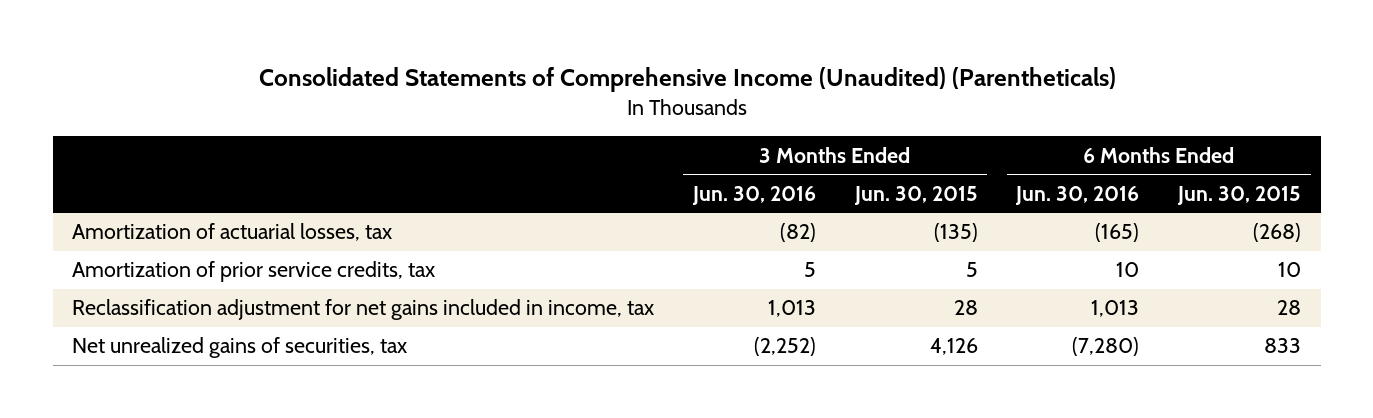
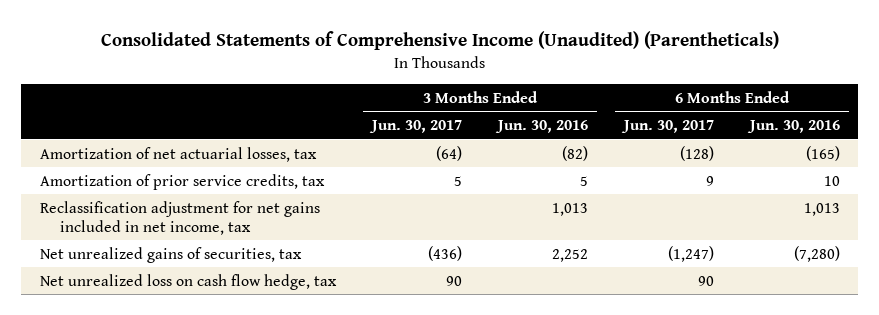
- | 3 Months Ended Jun. 30, 2016 | 3 Months Ended Jun. 30, 2015 | 6 Months Ended Jun. 30, 2016 | 6 Months Ended Jun. 30, 2015
+ | 3 Months Ended Jun. 30, 2017 | 3 Months Ended Jun. 30, 2016 | 6 Months Ended Jun. 30, 2017 | 6 Months Ended Jun. 30, 2016
- Amortization of actuarial losses, tax | (82) | (135) | (165) | (268)
+ Amortization of net actuarial losses, tax | (64) | (82) | (128) | (165)
- Reclassification adjustment for net gains included in income, tax | 1,013 | 28 | 1,013 | 28
- Net unrealized gains of securities, tax | (2,252) | 4,126 | (7,280) | 833
+ Reclassification adjustment for net gains included in net income, tax | | 1,013 | | 1,013
+ Net unrealized gains of securities, tax | (436) | 2,252 | (1,247) | (7,280)
+ Net unrealized loss on cash flow hedge, tax | 90 | | 90 |

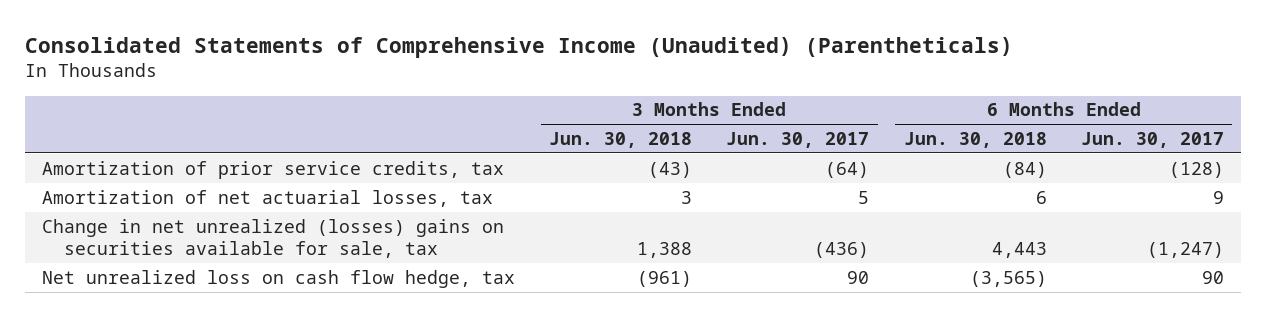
- | 3 Months Ended Jun. 30, 2017 | 3 Months Ended Jun. 30, 2016 | 6 Months Ended Jun. 30, 2017 | 6 Months Ended Jun. 30, 2016
+ | 3 Months Ended Jun. 30, 2018 | 3 Months Ended Jun. 30, 2017 | 6 Months Ended Jun. 30, 2018 | 6 Months Ended Jun. 30, 2017
- Amortization of net actuarial losses, tax | (64) | (82) | (128) | (165)
- Amortization of prior service credits, tax | 5 | 5 | 9 | 10
- Reclassification adjustment for net gains included in net income, tax | | 1,013 | | 1,013
- Net unrealized gains of securities, tax | (436) | 2,252 | (1,247) | (7,280)
+ Amortization of prior service credits, tax | (43) | (64) | (84) | (128)
+ Amortization of net actuarial losses, tax | 3 | 5 | 6 | 9
+ Change in net unrealized (losses) gains on securities available for sale, tax | 1,388 | (436) | 4,443 | (1,247)

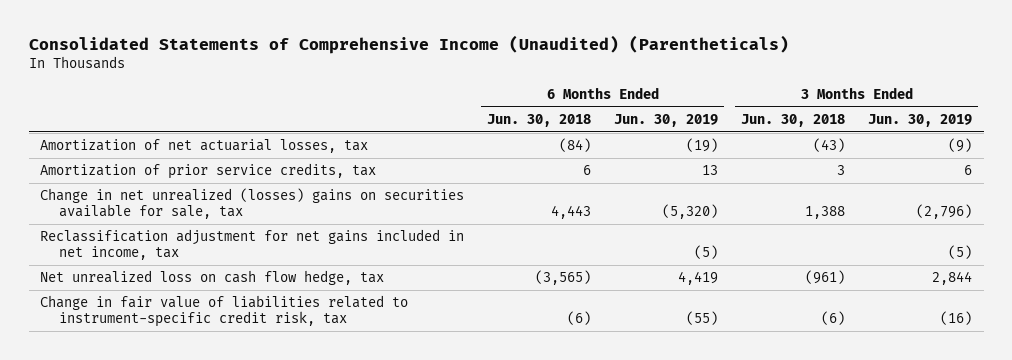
- | 3 Months Ended Jun. 30, 2018 | 3 Months Ended Jun. 30, 2017 | 6 Months Ended Jun. 30, 2018 | 6 Months Ended Jun. 30, 2017
+ | 6 Months Ended Jun. 30, 2018 | 6 Months Ended Jun. 30, 2019 | 3 Months Ended Jun. 30, 2018 | 3 Months Ended Jun. 30, 2019
- Amortization of prior service credits, tax | (43) | (64) | (84) | (128)
- Amortization of net actuarial losses, tax | 3 | 5 | 6 | 9
+ Amortization of net actuarial losses, tax | (84) | (19) | (43) | (9)
+ Amortization of prior service credits, tax | 6 | 13 | 3 | 6
+ Reclassification adjustment for net gains included in net income, tax | | (5) | | (5)
+ Change in fair value of liabilities related to instrument-specific credit risk, tax | (6) | (55) | (6) | (16)

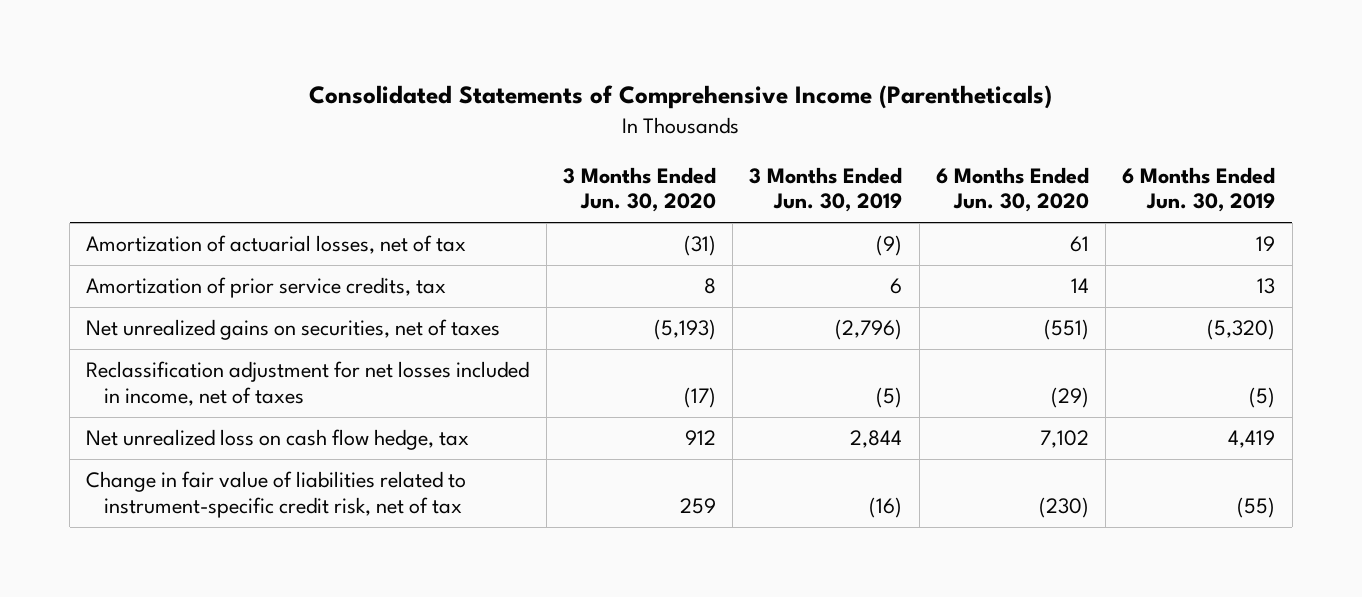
- Consolidated Statements of Comprehensive Income (Unaudited) (Parentheticals)
+ Consolidated Statements of Comprehensive Income (Parentheticals)
- | 6 Months Ended Jun. 30, 2018 | 6 Months Ended Jun. 30, 2019 | 3 Months Ended Jun. 30, 2018 | 3 Months Ended Jun. 30, 2019
+ | 3 Months Ended Jun. 30, 2020 | 3 Months Ended Jun. 30, 2019 | 6 Months Ended Jun. 30, 2020 | 6 Months Ended Jun. 30, 2019
- Amortization of net actuarial losses, tax | (84) | (19) | (43) | (9)
+ Amortization of actuarial losses, net of tax | (31) | (9) | 61 | 19
- Change in net unrealized (losses) gains on securities available for sale, tax | 4,443 | (5,320) | 1,388 | (2,796)
- Reclassification adjustment for net gains included in net income, tax | | (5) | | (5)
+ Net unrealized gains on securities, net of taxes | (5,193) | (2,796) | (551) | (5,320)
+ Reclassification adjustment for net losses included in income, net of taxes | (17) | (5) | (29) | (5)
- Change in fair value of liabilities related to instrument-specific credit risk, tax | (6) | (55) | (6) | (16)
+ Change in fair value of liabilities related to instrument-specific credit risk, net of tax | 259 | (16) | (230) | (55)

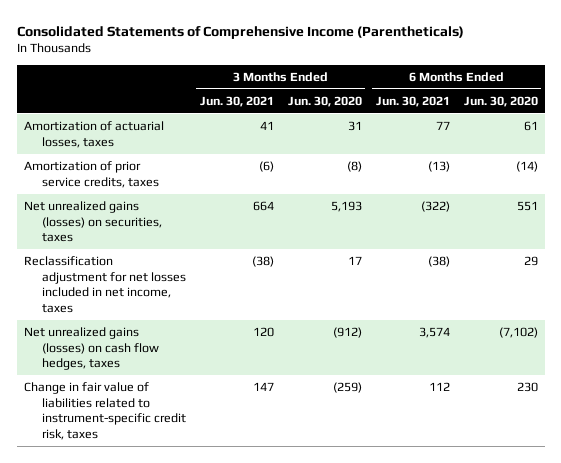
- | 3 Months Ended Jun. 30, 2020 | 3 Months Ended Jun. 30, 2019 | 6 Months Ended Jun. 30, 2020 | 6 Months Ended Jun. 30, 2019
+ | 3 Months Ended Jun. 30, 2021 | 3 Months Ended Jun. 30, 2020 | 6 Months Ended Jun. 30, 2021 | 6 Months Ended Jun. 30, 2020
- Amortization of actuarial losses, net of tax | (31) | (9) | 61 | 19
- Amortization of prior service credits, tax | 8 | 6 | 14 | 13
- Net unrealized gains on securities, net of taxes | (5,193) | (2,796) | (551) | (5,320)
- Reclassification adjustment for net losses included in income, net of taxes | (17) | (5) | (29) | (5)
- Net unrealized loss on cash flow hedge, tax | 912 | 2,844 | 7,102 | 4,419
- Change in fair value of liabilities related to instrument-specific credit risk, net of tax | 259 | (16) | (230) | (55)
+ Amortization of actuarial losses, taxes | 41 | 31 | 77 | 61
+ Amortization of prior service credits, taxes | (6) | (8) | (13) | (14)
+ Net unrealized gains (losses) on securities, taxes | 664 | 5,193 | (322) | 551
+ Reclassification adjustment for net losses included in net income, taxes | (38) | 17 | (38) | 29
+ Net unrealized gains (losses) on cash flow hedges, taxes | 120 | (912) | 3,574 | (7,102)
+ Change in fair value of liabilities related to instrument-specific credit risk, taxes | 147 | (259) | 112 | 230

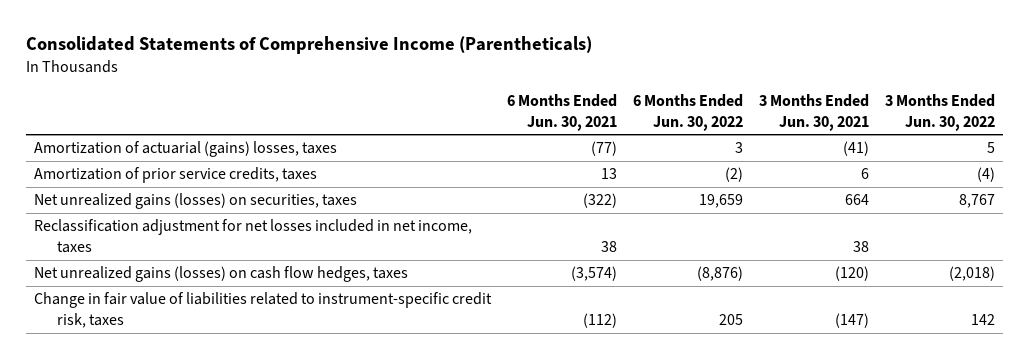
- | 3 Months Ended Jun. 30, 2021 | 3 Months Ended Jun. 30, 2020 | 6 Months Ended Jun. 30, 2021 | 6 Months Ended Jun. 30, 2020
+ | 6 Months Ended Jun. 30, 2021 | 6 Months Ended Jun. 30, 2022 | 3 Months Ended Jun. 30, 2021 | 3 Months Ended Jun. 30, 2022
- Amortization of actuarial losses, taxes | 41 | 31 | 77 | 61
- Amortization of prior service credits, taxes | (6) | (8) | (13) | (14)
+ Amortization of actuarial (gains) losses, taxes | (77) | 3 | (41) | 5
+ Amortization of prior service credits, taxes | 13 | (2) | 6 | (4)
- Reclassification adjustment for net losses included in net income, taxes | (38) | 17 | (38) | 29
- Net unrealized gains (losses) on cash flow hedges, taxes | 120 | (912) | 3,574 | (7,102)
- Change in fair value of liabilities related to instrument-specific credit risk, taxes | 147 | (259) | 112 | 230
+ Reclassification adjustment for net losses included in net income, taxes | 38 | | 38 |
+ Net unrealized gains (losses) on cash flow hedges, taxes | (3,574) | (8,876) | (120) | (2,018)
+ Change in fair value of liabilities related to instrument-specific credit risk, taxes | (112) | 205 | (147) | 142

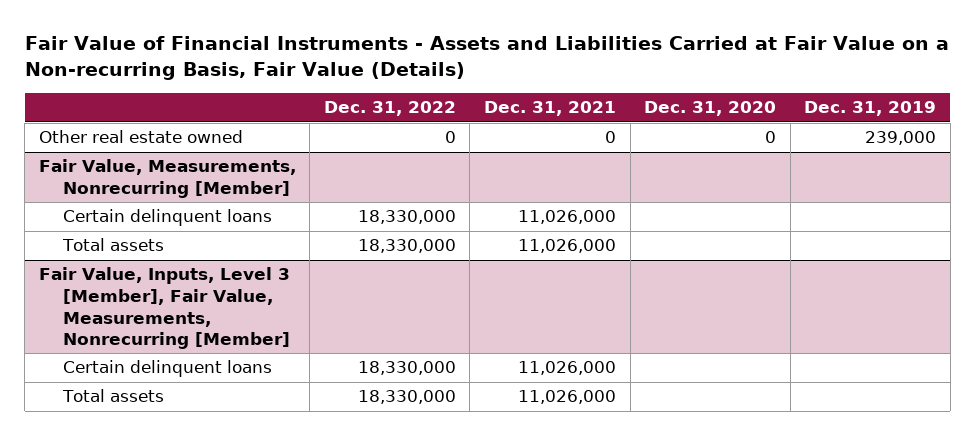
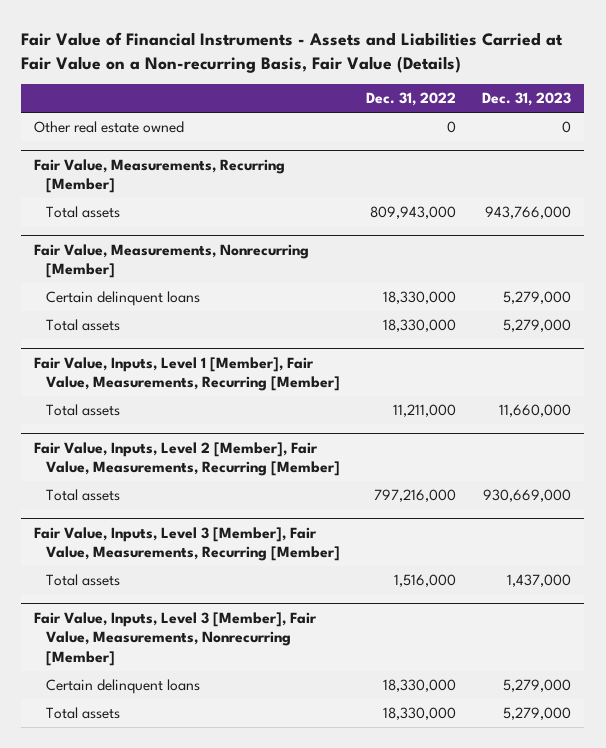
- | Dec. 31, 2022 | Dec. 31, 2021 | Dec. 31, 2020 | Dec. 31, 2019
+ | Dec. 31, 2022 | Dec. 31, 2023
+ Fair Value, Measurements, Recurring [Member]
+ Total assets | 809,943,000 | 943,766,000
+ Fair Value, Inputs, Level 1 [Member], Fair Value, Measurements, Recurring [Member]
+ Total assets | 11,211,000 | 11,660,000
+ Fair Value, Inputs, Level 2 [Member], Fair Value, Measurements, Recurring [Member]
+ Total assets | 797,216,000 | 930,669,000
+ Fair Value, Inputs, Level 3 [Member], Fair Value, Measurements, Recurring [Member]
+ Total assets | 1,516,000 | 1,437,000

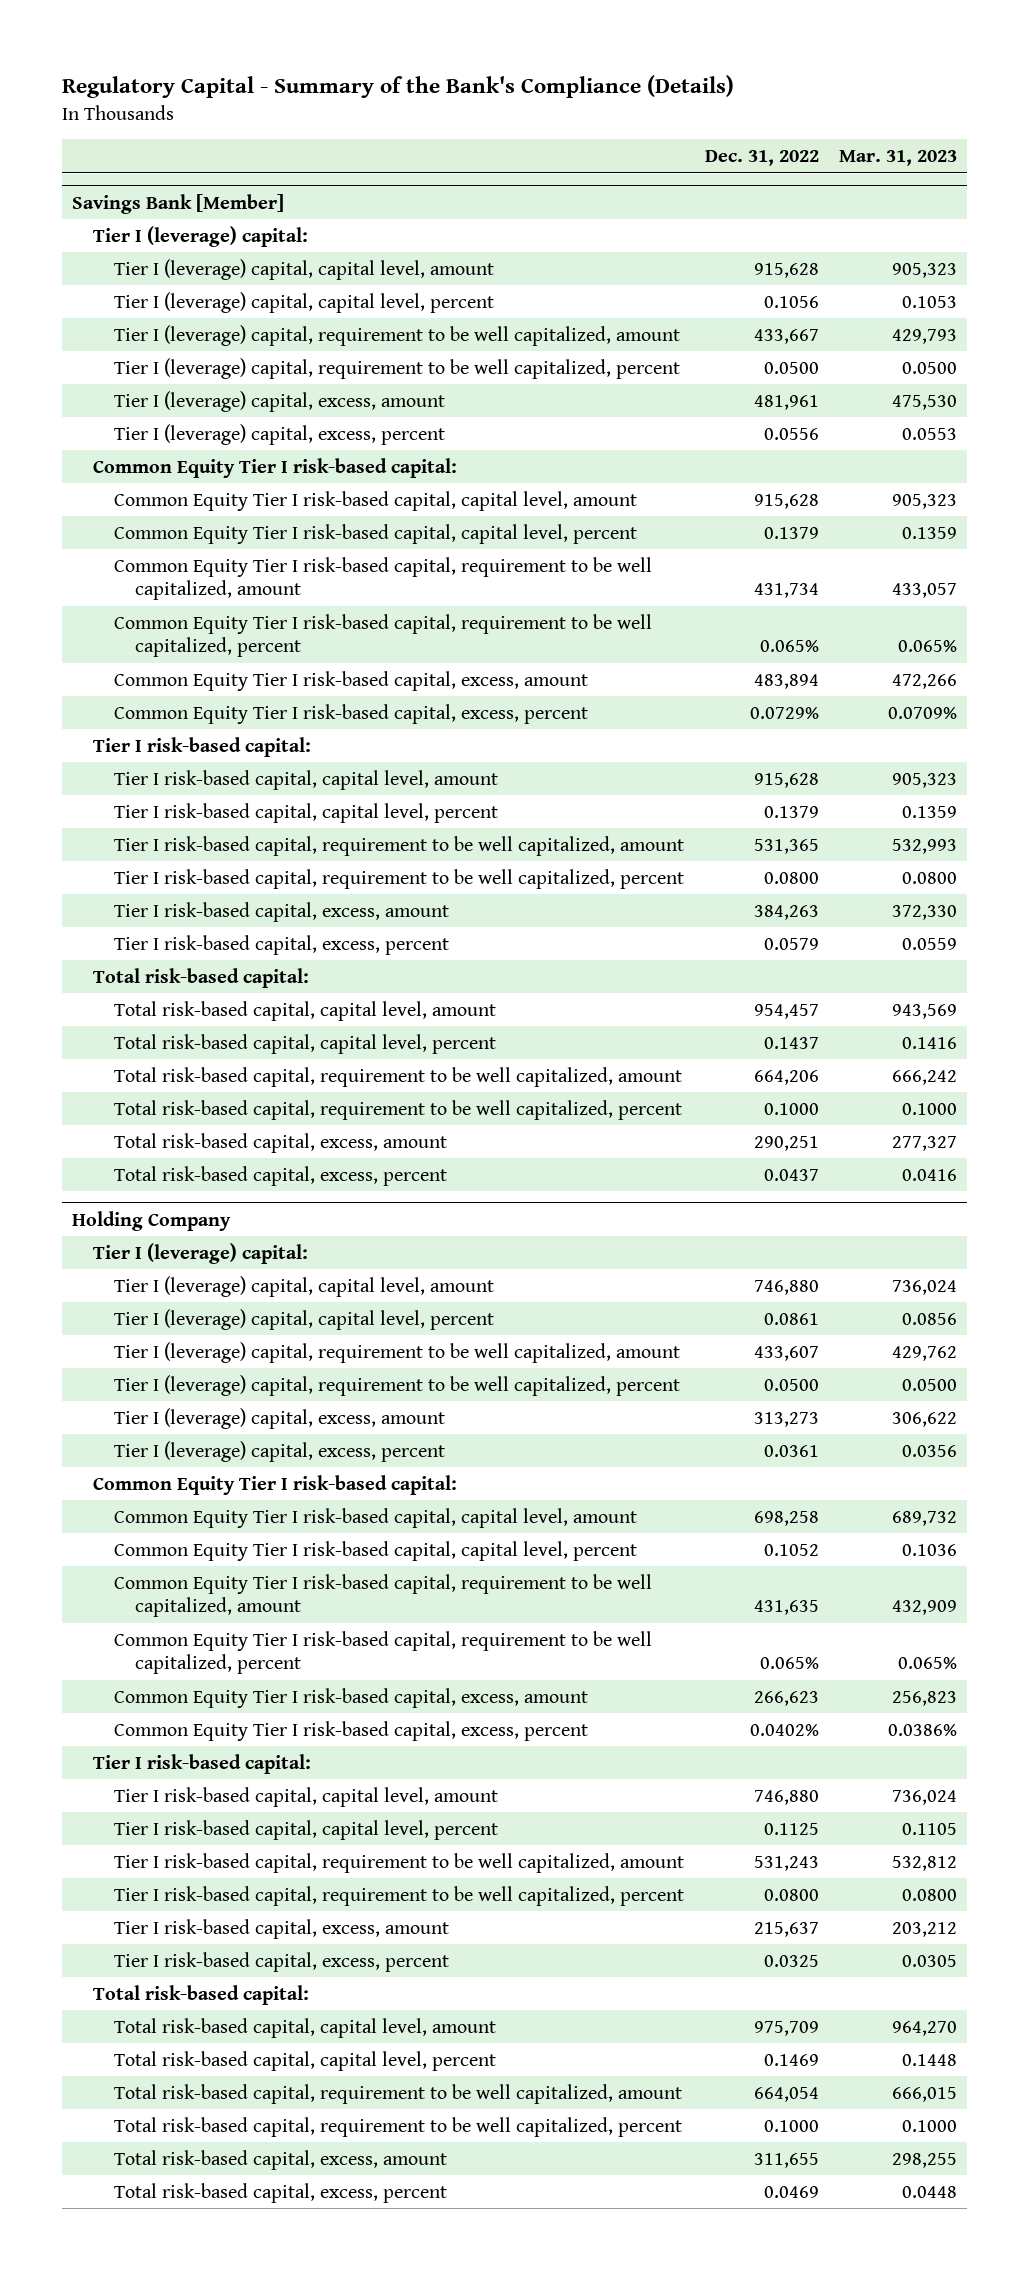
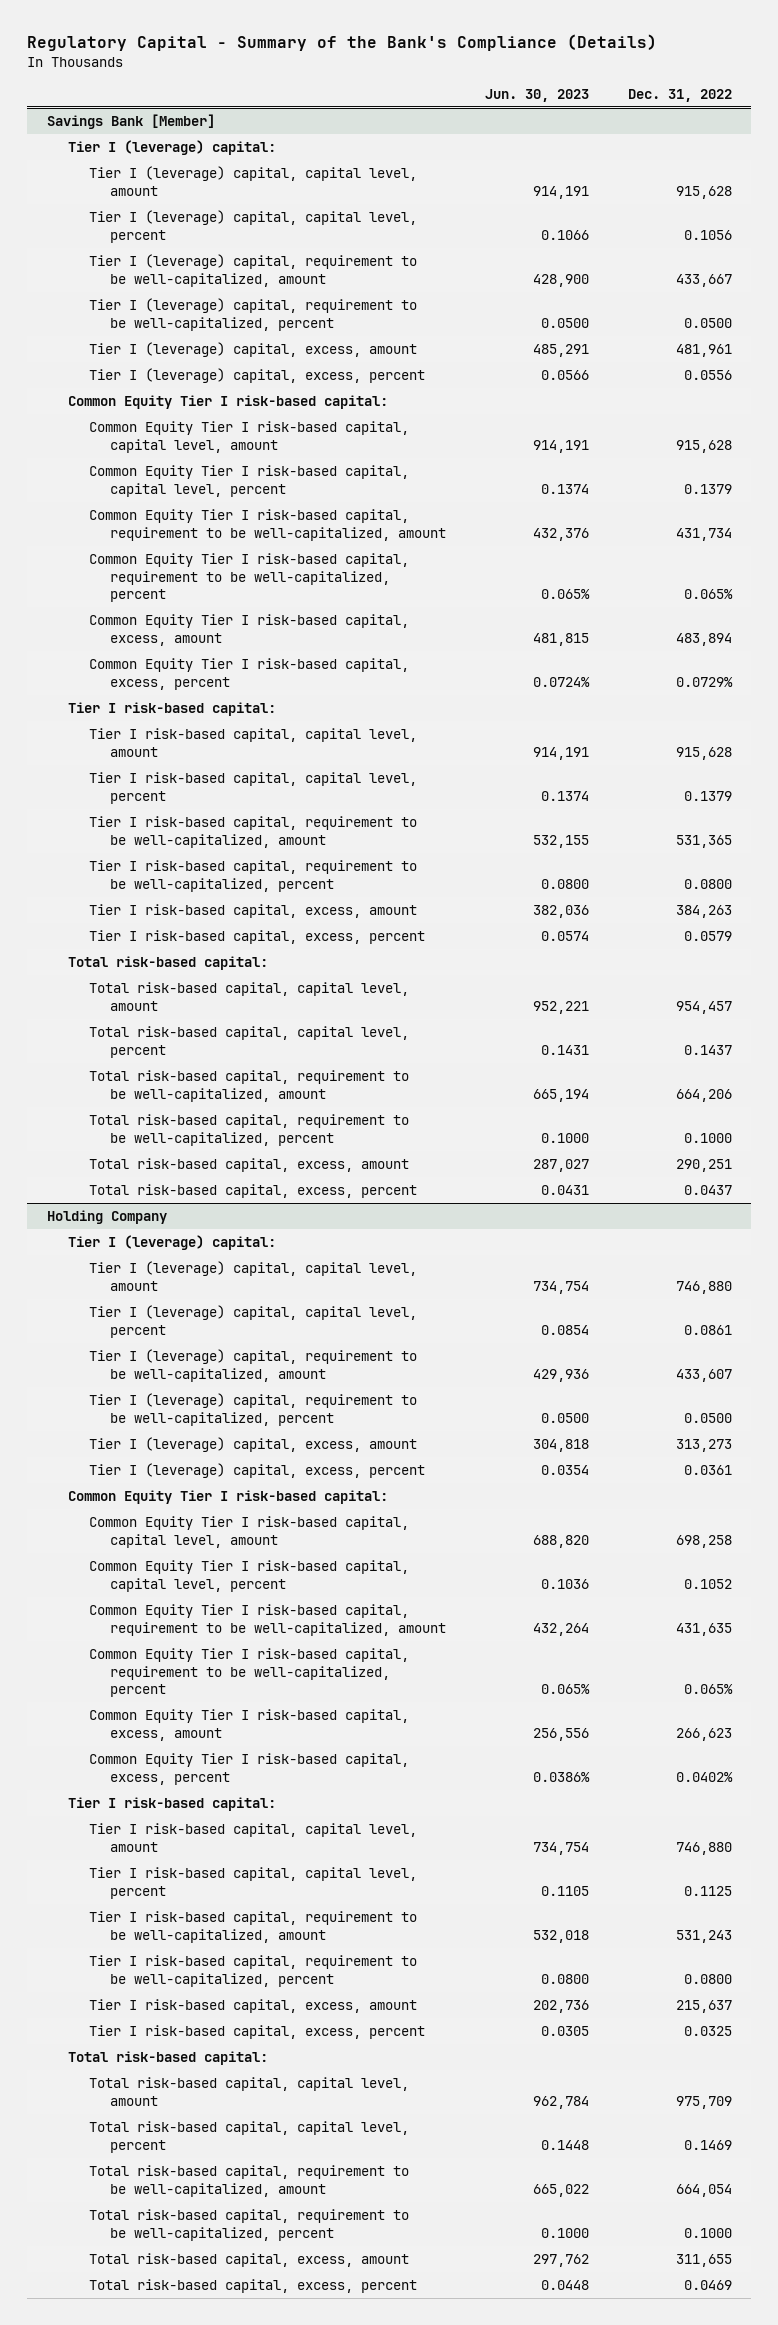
- | Dec. 31, 2022 | Mar. 31, 2023
+ | Jun. 30, 2023 | Dec. 31, 2022
@ Savings Bank [Member]
- Tier I (leverage) capital, requirement to be well capitalized, amount | 433,667 | 429,793
- Tier I (leverage) capital, requirement to be well capitalized, percent | 0.0500 | 0.0500
+ Tier I (leverage) capital, requirement to be well-capitalized, amount | 428,900 | 433,667
+ Tier I (leverage) capital, requirement to be well-capitalized, percent | 0.0500 | 0.0500
- Common Equity Tier I risk-based capital, requirement to be well capitalized, amount | 431,734 | 433,057
- Common Equity Tier I risk-based capital, requirement to be well capitalized, percent | 0.065% | 0.065%
+ Common Equity Tier I risk-based capital, requirement to be well-capitalized, amount | 432,376 | 431,734
+ Common Equity Tier I risk-based capital, requirement to be well-capitalized, percent | 0.065% | 0.065%
- Tier I risk-based capital, requirement to be well capitalized, amount | 531,365 | 532,993
- Tier I risk-based capital, requirement to be well capitalized, percent | 0.0800 | 0.0800
+ Tier I risk-based capital, requirement to be well-capitalized, amount | 532,155 | 531,365
+ Tier I risk-based capital, requirement to be well-capitalized, percent | 0.0800 | 0.0800
- Total risk-based capital, requirement to be well capitalized, amount | 664,206 | 666,242
- Total risk-based capital, requirement to be well capitalized, percent | 0.1000 | 0.1000
+ Total risk-based capital, requirement to be well-capitalized, amount | 665,194 | 664,206
+ Total risk-based capital, requirement to be well-capitalized, percent | 0.1000 | 0.1000
@ Holding Company
- Tier I (leverage) capital, requirement to be well capitalized, amount | 433,607 | 429,762
- Tier I (leverage) capital, requirement to be well capitalized, percent | 0.0500 | 0.0500
+ Tier I (leverage) capital, requirement to be well-capitalized, amount | 429,936 | 433,607
+ Tier I (leverage) capital, requirement to be well-capitalized, percent | 0.0500 | 0.0500
- Common Equity Tier I risk-based capital, requirement to be well capitalized, amount | 431,635 | 432,909
- Common Equity Tier I risk-based capital, requirement to be well capitalized, percent | 0.065% | 0.065%
+ Common Equity Tier I risk-based capital, requirement to be well-capitalized, amount | 432,264 | 431,635
+ Common Equity Tier I risk-based capital, requirement to be well-capitalized, percent | 0.065% | 0.065%
- Tier I risk-based capital, requirement to be well capitalized, amount | 531,243 | 532,812
- Tier I risk-based capital, requirement to be well capitalized, percent | 0.0800 | 0.0800
+ Tier I risk-based capital, requirement to be well-capitalized, amount | 532,018 | 531,243
+ Tier I risk-based capital, requirement to be well-capitalized, percent | 0.0800 | 0.0800
- Total risk-based capital, requirement to be well capitalized, amount | 664,054 | 666,015
- Total risk-based capital, requirement to be well capitalized, percent | 0.1000 | 0.1000
+ Total risk-based capital, requirement to be well-capitalized, amount | 665,022 | 664,054
+ Total risk-based capital, requirement to be well-capitalized, percent | 0.1000 | 0.1000

